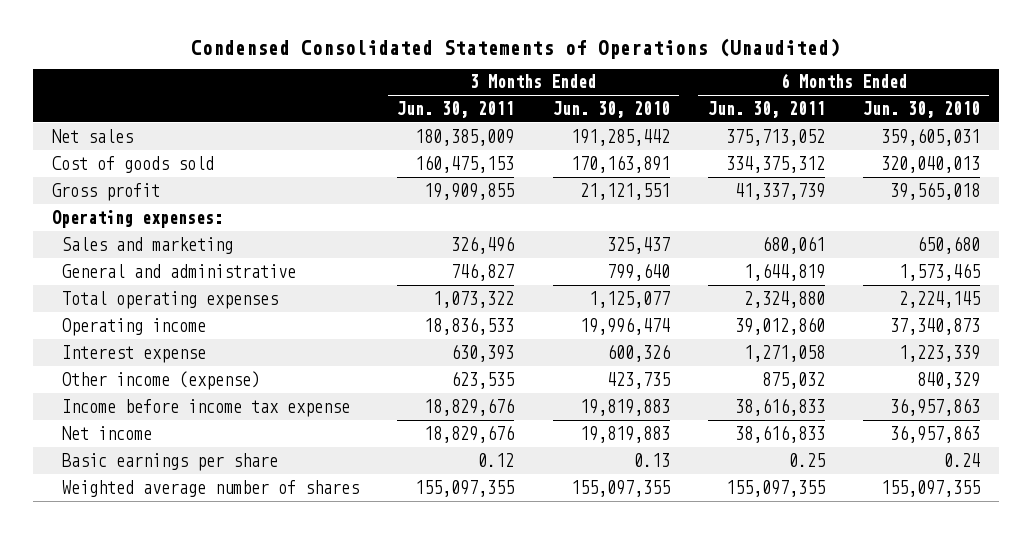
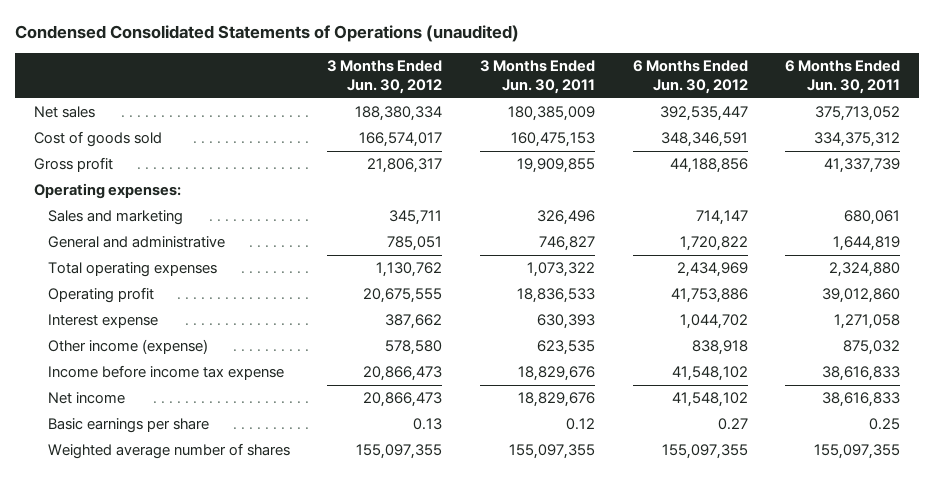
- Condensed Consolidated Statements of Operations (Unaudited)
+ Condensed Consolidated Statements of Operations (unaudited)
- | 3 Months Ended Jun. 30, 2011 | 3 Months Ended Jun. 30, 2010 | 6 Months Ended Jun. 30, 2011 | 6 Months Ended Jun. 30, 2010
+ | 3 Months Ended Jun. 30, 2012 | 3 Months Ended Jun. 30, 2011 | 6 Months Ended Jun. 30, 2012 | 6 Months Ended Jun. 30, 2011
- Operating income | 18,836,533 | 19,996,474 | 39,012,860 | 37,340,873
+ Operating profit | 20,675,555 | 18,836,533 | 41,753,886 | 39,012,860

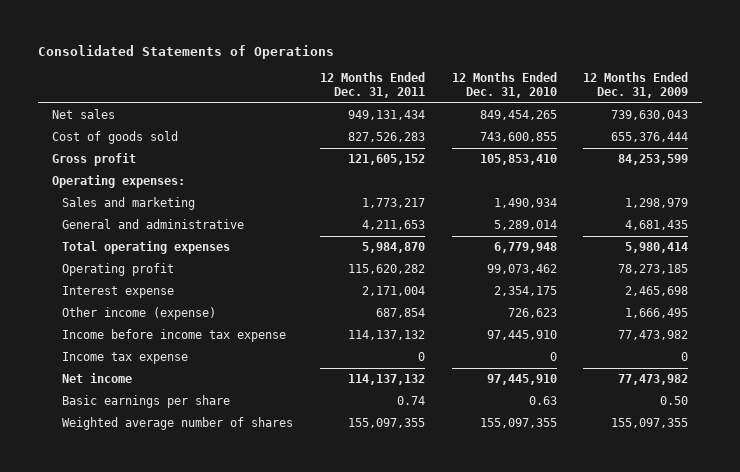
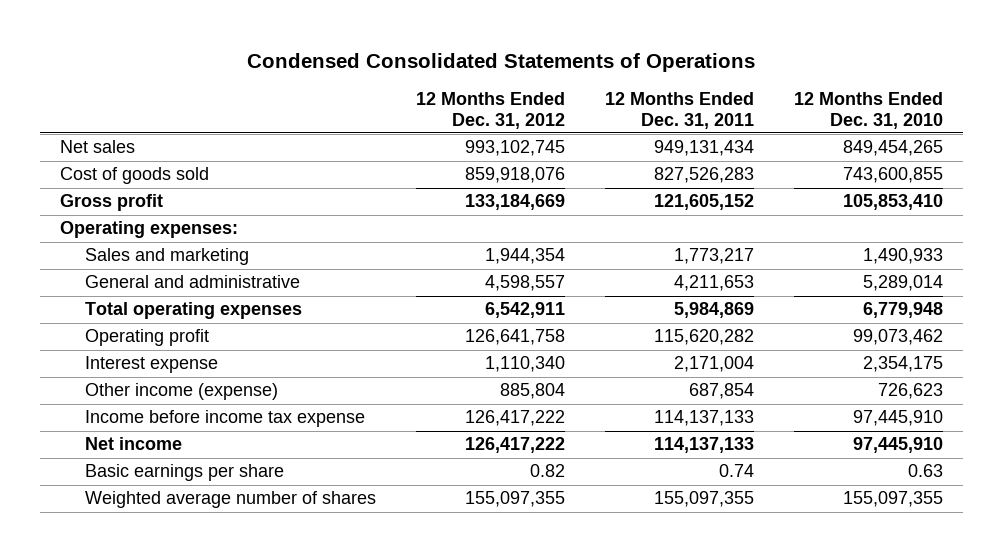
- Consolidated Statements of Operations
+ Condensed Consolidated Statements of Operations
- | 12 Months Ended Dec. 31, 2011 | 12 Months Ended Dec. 31, 2010 | 12 Months Ended Dec. 31, 2009
+ | 12 Months Ended Dec. 31, 2012 | 12 Months Ended Dec. 31, 2011 | 12 Months Ended Dec. 31, 2010
- Sales and marketing | 1,773,217 | 1,490,934 | 1,298,979
+ Sales and marketing | 1,944,354 | 1,773,217 | 1,490,933
- Total operating expenses | 5,984,870 | 6,779,948 | 5,980,414
+ Total operating expenses | 6,542,911 | 5,984,869 | 6,779,948
- Income before income tax expense | 114,137,132 | 97,445,910 | 77,473,982
- Income tax expense | 0 | 0 | 0
- Net income | 114,137,132 | 97,445,910 | 77,473,982
+ Income before income tax expense | 126,417,222 | 114,137,133 | 97,445,910
+ Net income | 126,417,222 | 114,137,133 | 97,445,910

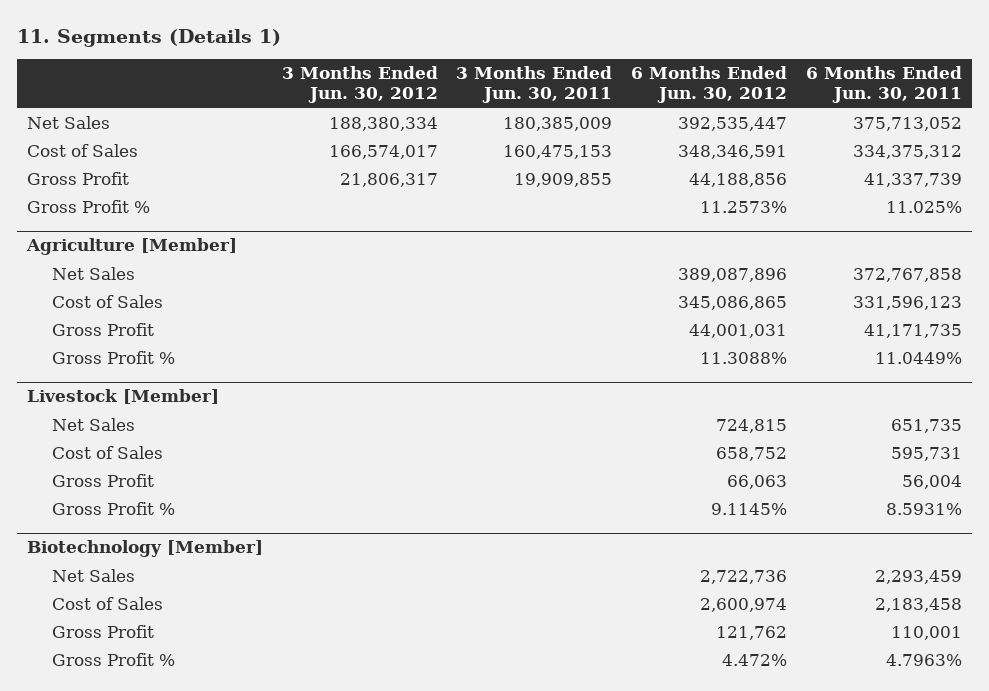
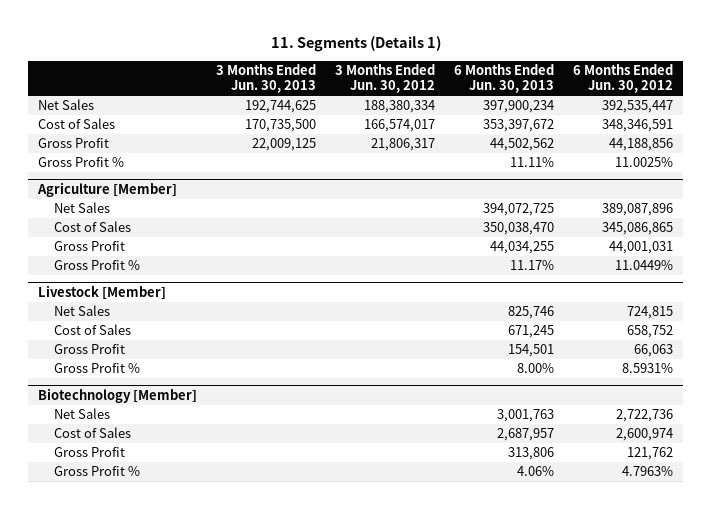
- | 3 Months Ended Jun. 30, 2012 | 3 Months Ended Jun. 30, 2011 | 6 Months Ended Jun. 30, 2012 | 6 Months Ended Jun. 30, 2011
+ | 3 Months Ended Jun. 30, 2013 | 3 Months Ended Jun. 30, 2012 | 6 Months Ended Jun. 30, 2013 | 6 Months Ended Jun. 30, 2012
- Gross Profit % | | | 11.2573% | 11.025%
+ Gross Profit % | | | 11.11% | 11.0025%
@ Agriculture [Member]
- Gross Profit % | | | 11.3088% | 11.0449%
+ Gross Profit % | | | 11.17% | 11.0449%
@ Livestock [Member]
- Gross Profit % | | | 9.1145% | 8.5931%
+ Gross Profit % | | | 8.00% | 8.5931%
@ Biotechnology [Member]
- Gross Profit % | | | 4.472% | 4.7963%
+ Gross Profit % | | | 4.06% | 4.7963%

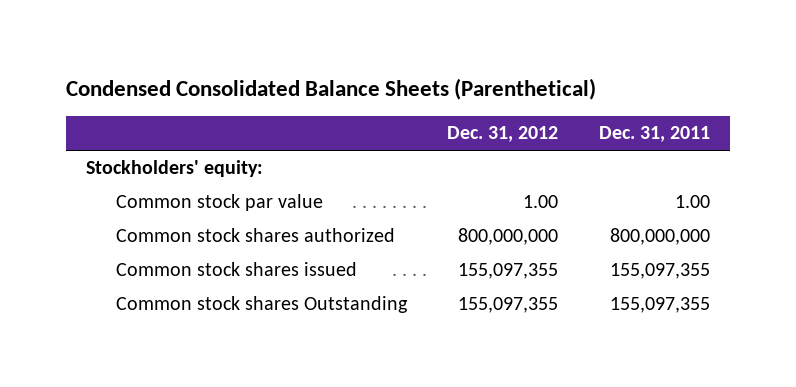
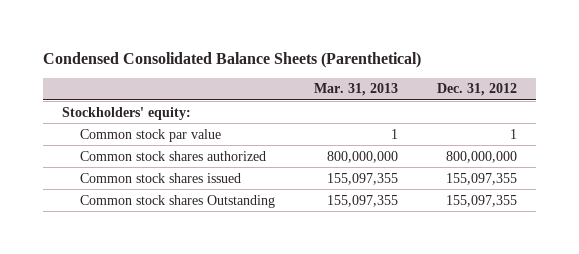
- | Dec. 31, 2012 | Dec. 31, 2011
+ | Mar. 31, 2013 | Dec. 31, 2012
- Common stock par value | 1.00 | 1.00
+ Common stock par value | 1 | 1

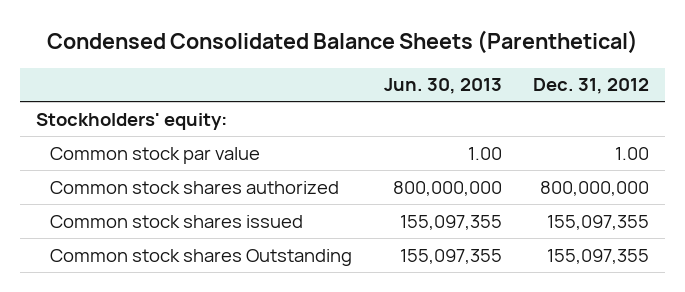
- | Mar. 31, 2013 | Dec. 31, 2012
+ | Jun. 30, 2013 | Dec. 31, 2012
- Common stock par value | 1 | 1
+ Common stock par value | 1.00 | 1.00

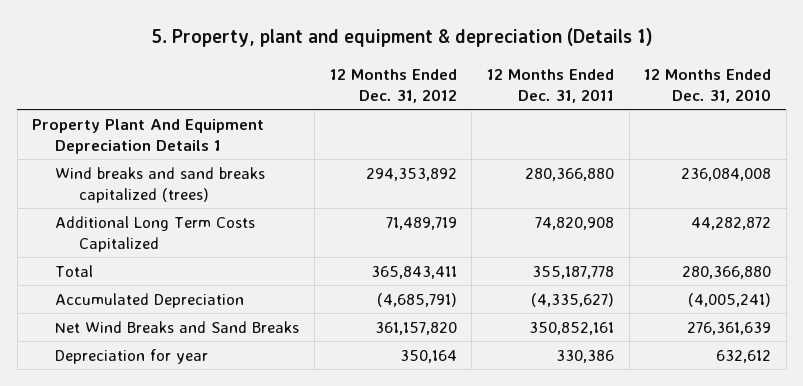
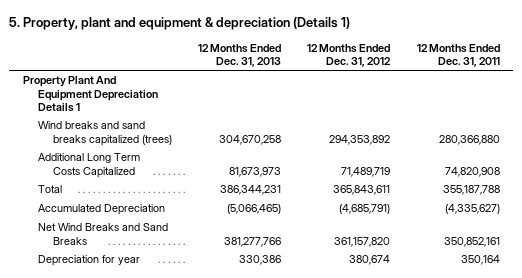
- | 12 Months Ended Dec. 31, 2012 | 12 Months Ended Dec. 31, 2011 | 12 Months Ended Dec. 31, 2010
+ | 12 Months Ended Dec. 31, 2013 | 12 Months Ended Dec. 31, 2012 | 12 Months Ended Dec. 31, 2011
- Total | 365,843,411 | 355,187,778 | 280,366,880
+ Total | 386,344,231 | 365,843,611 | 355,187,788
- Depreciation for year | 350,164 | 330,386 | 632,612
+ Depreciation for year | 330,386 | 380,674 | 350,164

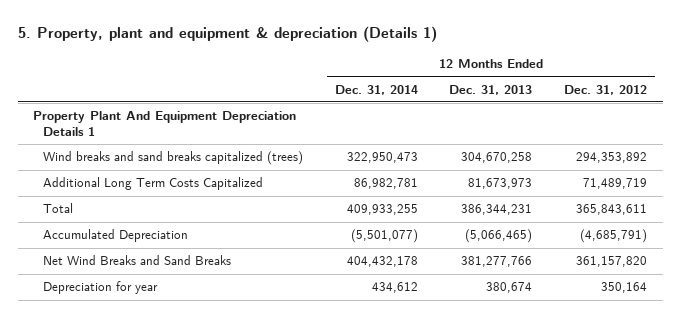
- | 12 Months Ended Dec. 31, 2013 | 12 Months Ended Dec. 31, 2012 | 12 Months Ended Dec. 31, 2011
+ | 12 Months Ended Dec. 31, 2014 | 12 Months Ended Dec. 31, 2013 | 12 Months Ended Dec. 31, 2012
- Depreciation for year | 330,386 | 380,674 | 350,164
+ Depreciation for year | 434,612 | 380,674 | 350,164

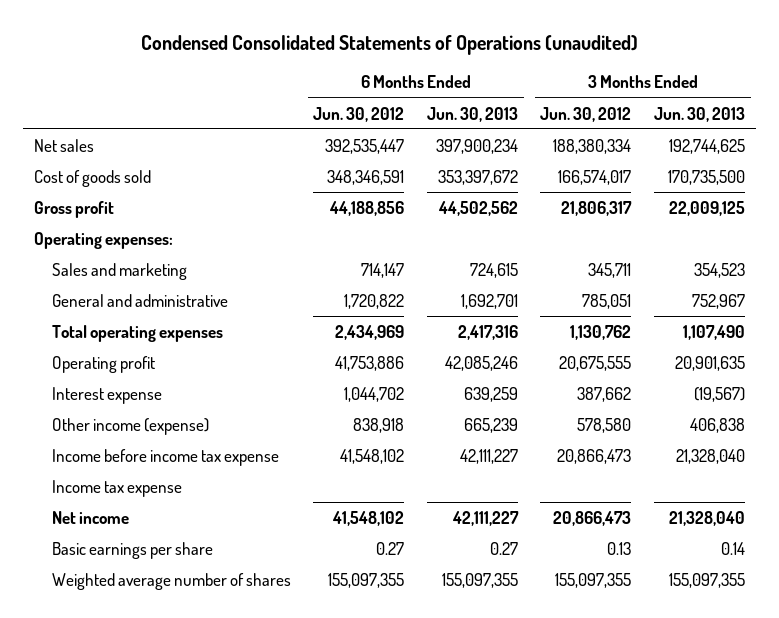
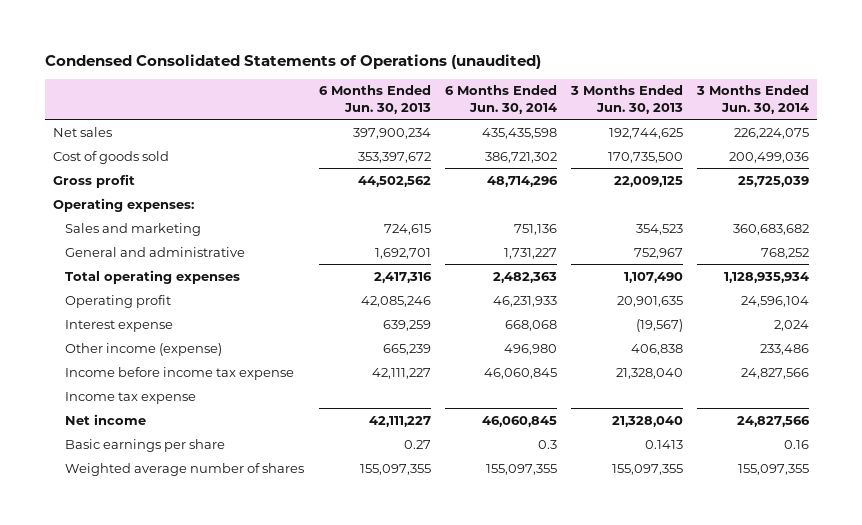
- | 6 Months Ended Jun. 30, 2012 | 6 Months Ended Jun. 30, 2013 | 3 Months Ended Jun. 30, 2012 | 3 Months Ended Jun. 30, 2013
+ | 6 Months Ended Jun. 30, 2013 | 6 Months Ended Jun. 30, 2014 | 3 Months Ended Jun. 30, 2013 | 3 Months Ended Jun. 30, 2014
- Basic earnings per share | 0.27 | 0.27 | 0.13 | 0.14
+ Basic earnings per share | 0.27 | 0.3 | 0.1413 | 0.16

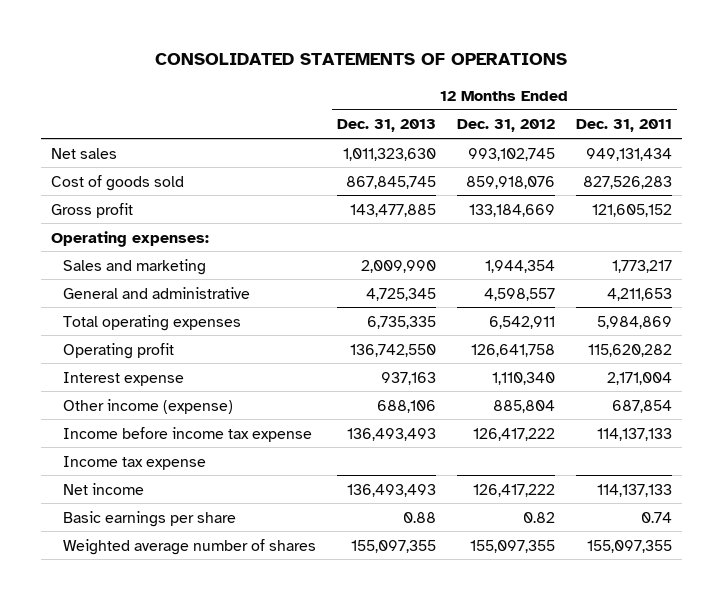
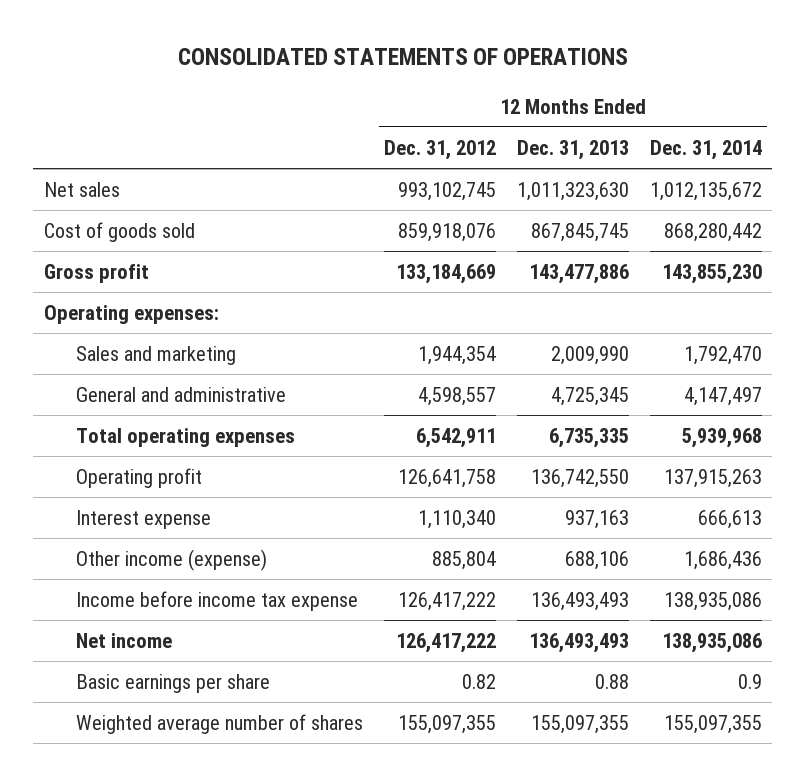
- | 12 Months Ended Dec. 31, 2013 | 12 Months Ended Dec. 31, 2012 | 12 Months Ended Dec. 31, 2011
+ | 12 Months Ended Dec. 31, 2012 | 12 Months Ended Dec. 31, 2013 | 12 Months Ended Dec. 31, 2014
- Gross profit | 143,477,885 | 133,184,669 | 121,605,152
+ Gross profit | 133,184,669 | 143,477,886 | 143,855,230
- Income tax expense

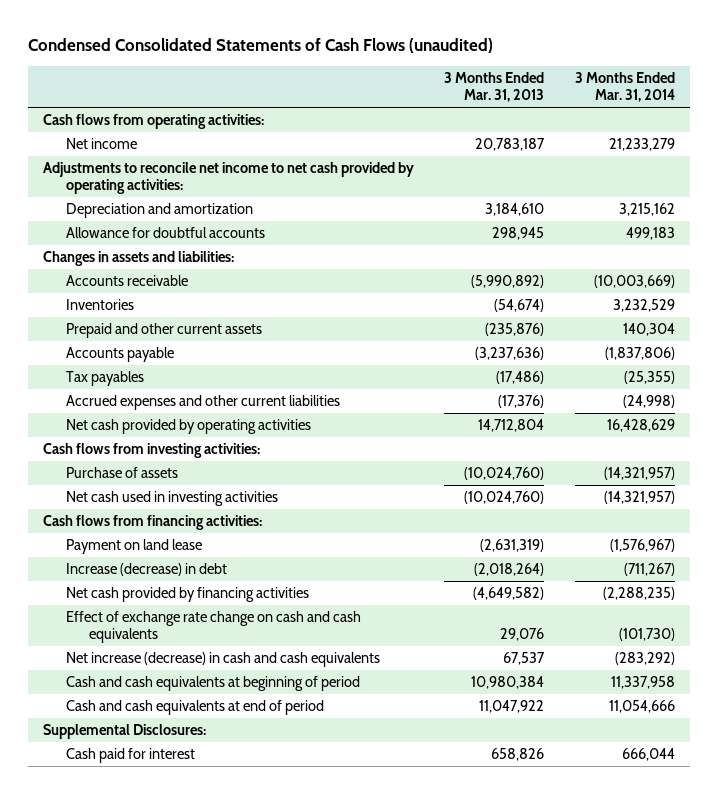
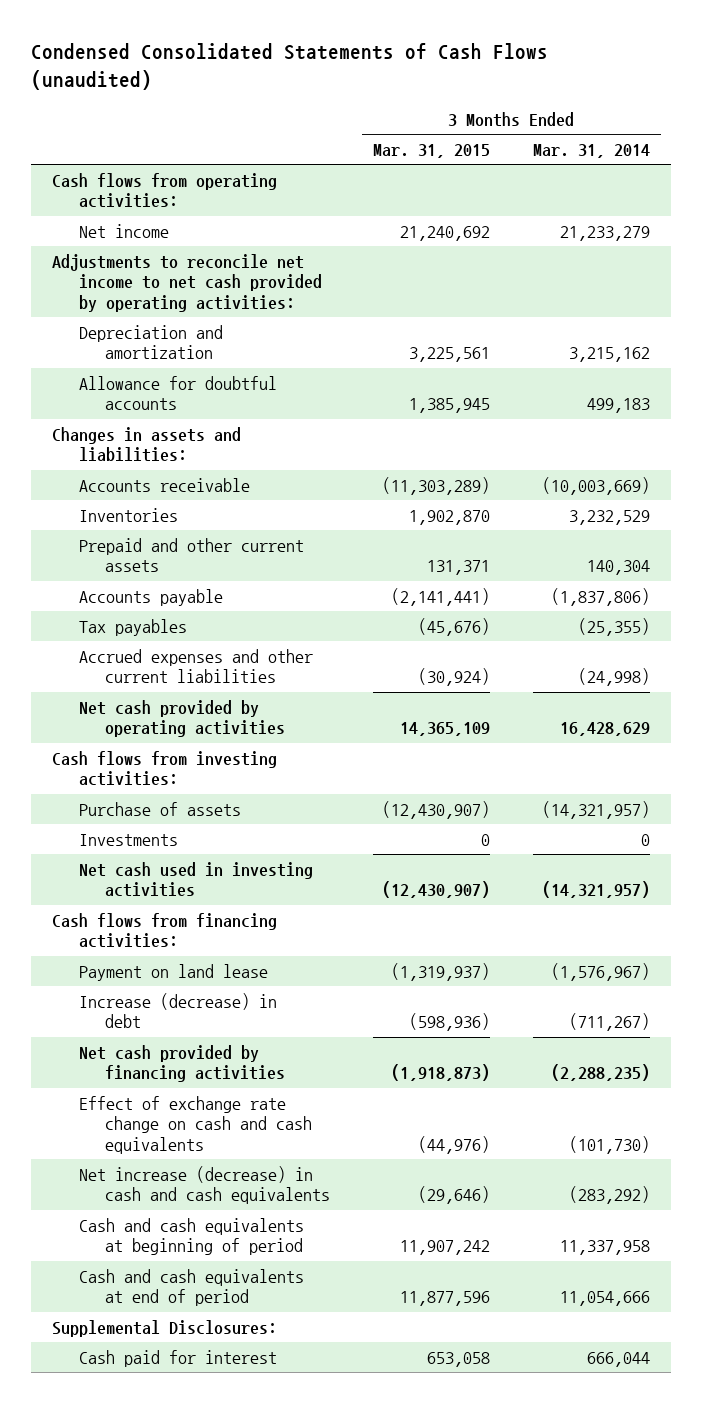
- | 3 Months Ended Mar. 31, 2013 | 3 Months Ended Mar. 31, 2014
+ | 3 Months Ended Mar. 31, 2015 | 3 Months Ended Mar. 31, 2014
+ Investments | 0 | 0

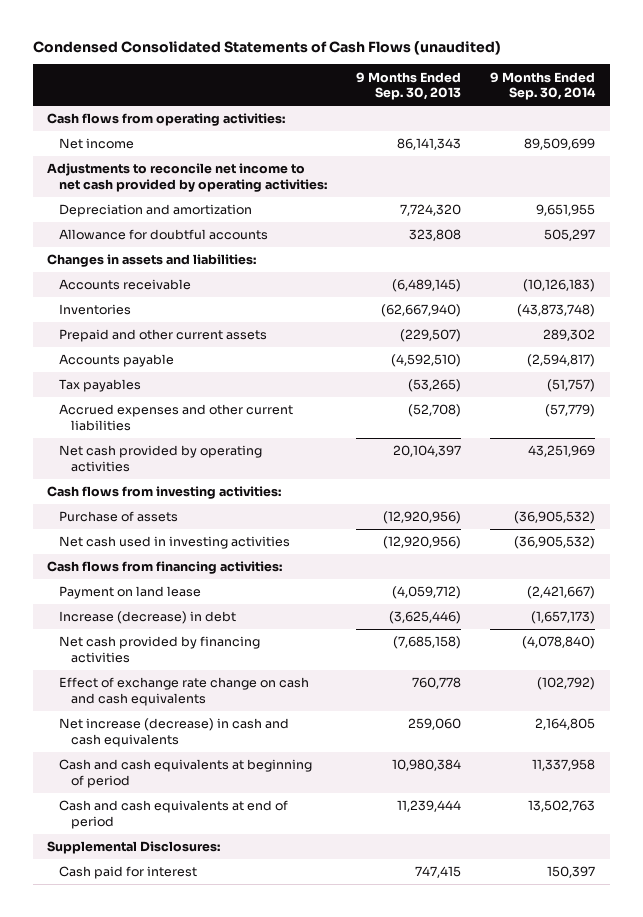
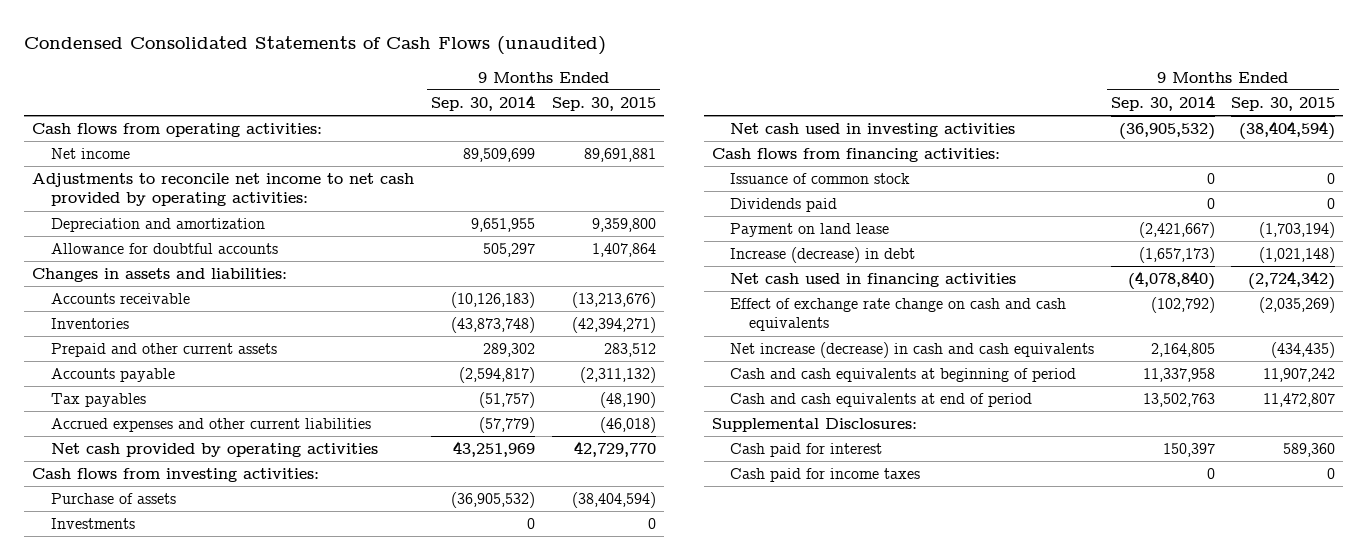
- | 9 Months Ended Sep. 30, 2013 | 9 Months Ended Sep. 30, 2014
+ | 9 Months Ended Sep. 30, 2014 | 9 Months Ended Sep. 30, 2015
+ Investments | 0 | 0
+ Issuance of common stock | 0 | 0
+ Dividends paid | 0 | 0
- Net cash provided by financing activities | (7,685,158) | (4,078,840)
+ Net cash used in financing activities | (4,078,840) | (2,724,342)
+ Cash paid for income taxes | 0 | 0

